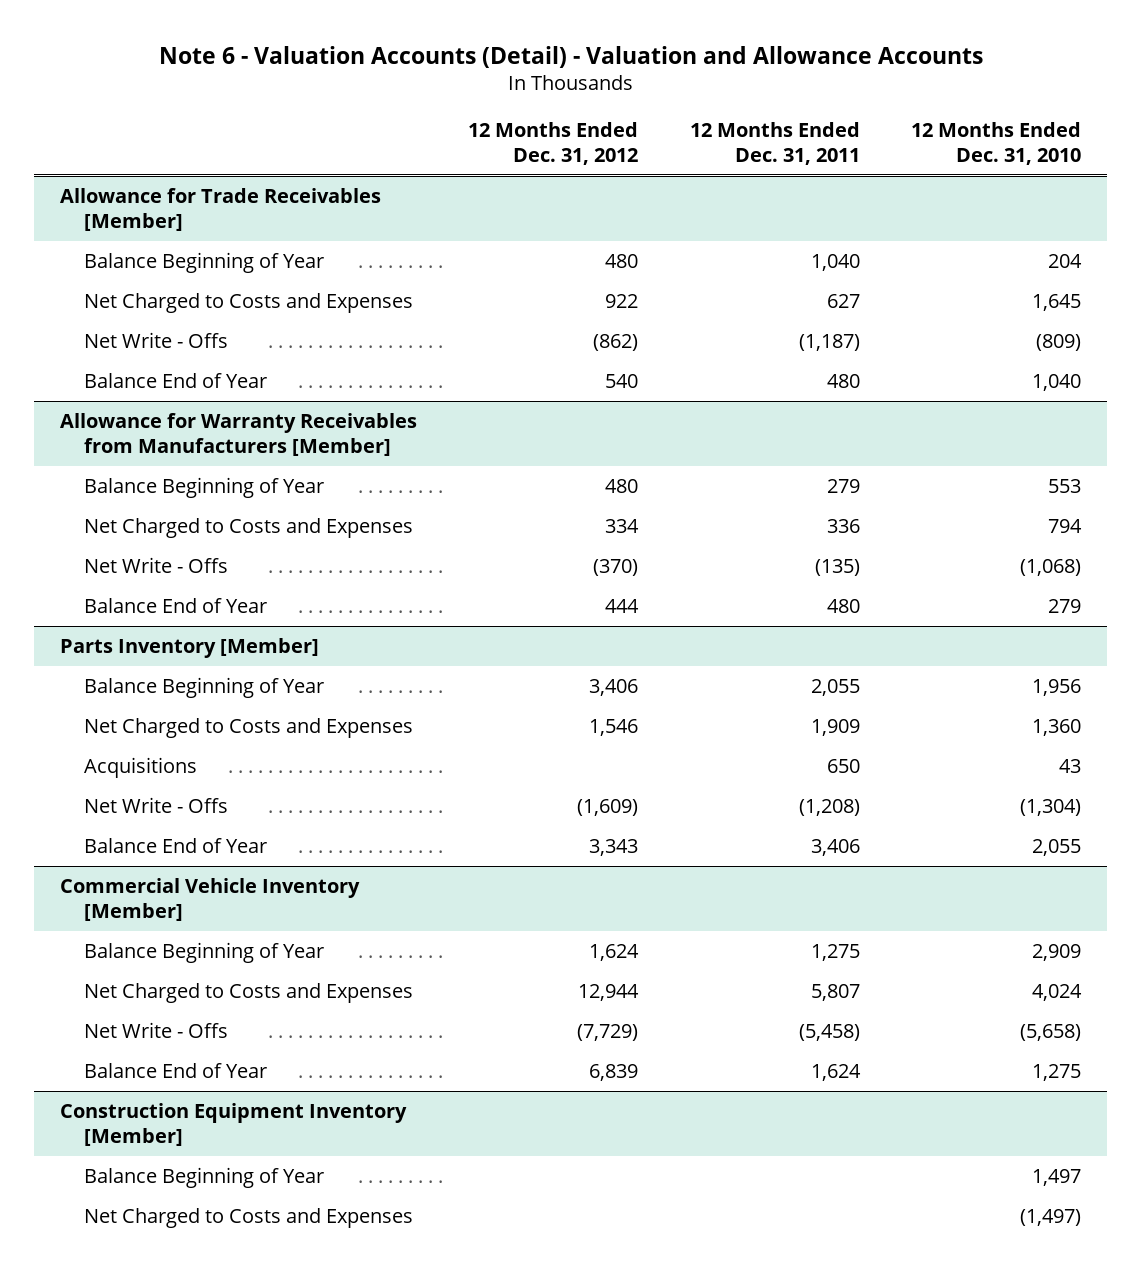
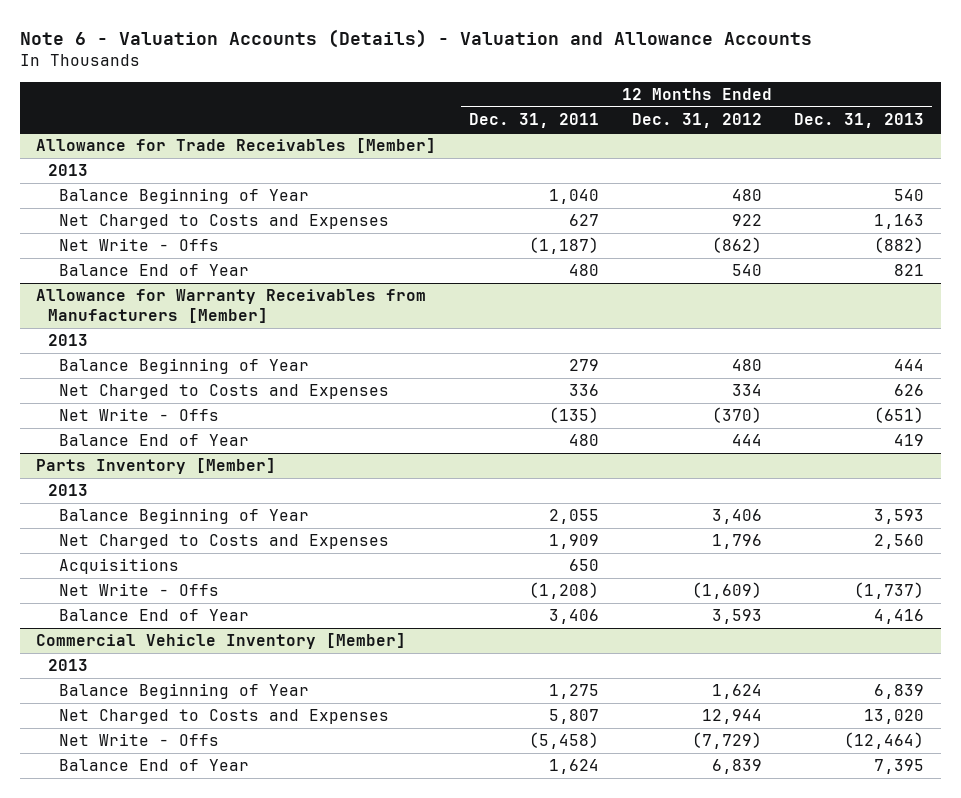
- Note 6 - Valuation Accounts (Detail) - Valuation and Allowance Accounts
+ Note 6 - Valuation Accounts (Details) - Valuation and Allowance Accounts
- | 12 Months Ended Dec. 31, 2012 | 12 Months Ended Dec. 31, 2011 | 12 Months Ended Dec. 31, 2010
+ | 12 Months Ended Dec. 31, 2011 | 12 Months Ended Dec. 31, 2012 | 12 Months Ended Dec. 31, 2013
@ Allowance for Trade Receivables [Member]
+ 2013
@ Allowance for Warranty Receivables from Manufacturers [Member]
+ 2013
@ Parts Inventory [Member]
+ 2013
- Net Charged to Costs and Expenses | 1,546 | 1,909 | 1,360
+ Net Charged to Costs and Expenses | 1,909 | 1,796 | 2,560
- Balance End of Year | 3,343 | 3,406 | 2,055
+ Balance End of Year | 3,406 | 3,593 | 4,416
@ Commercial Vehicle Inventory [Member]
+ 2013
- Construction Equipment Inventory [Member]
- Balance Beginning of Year | | | 1,497
- Net Charged to Costs and Expenses | | | (1,497)

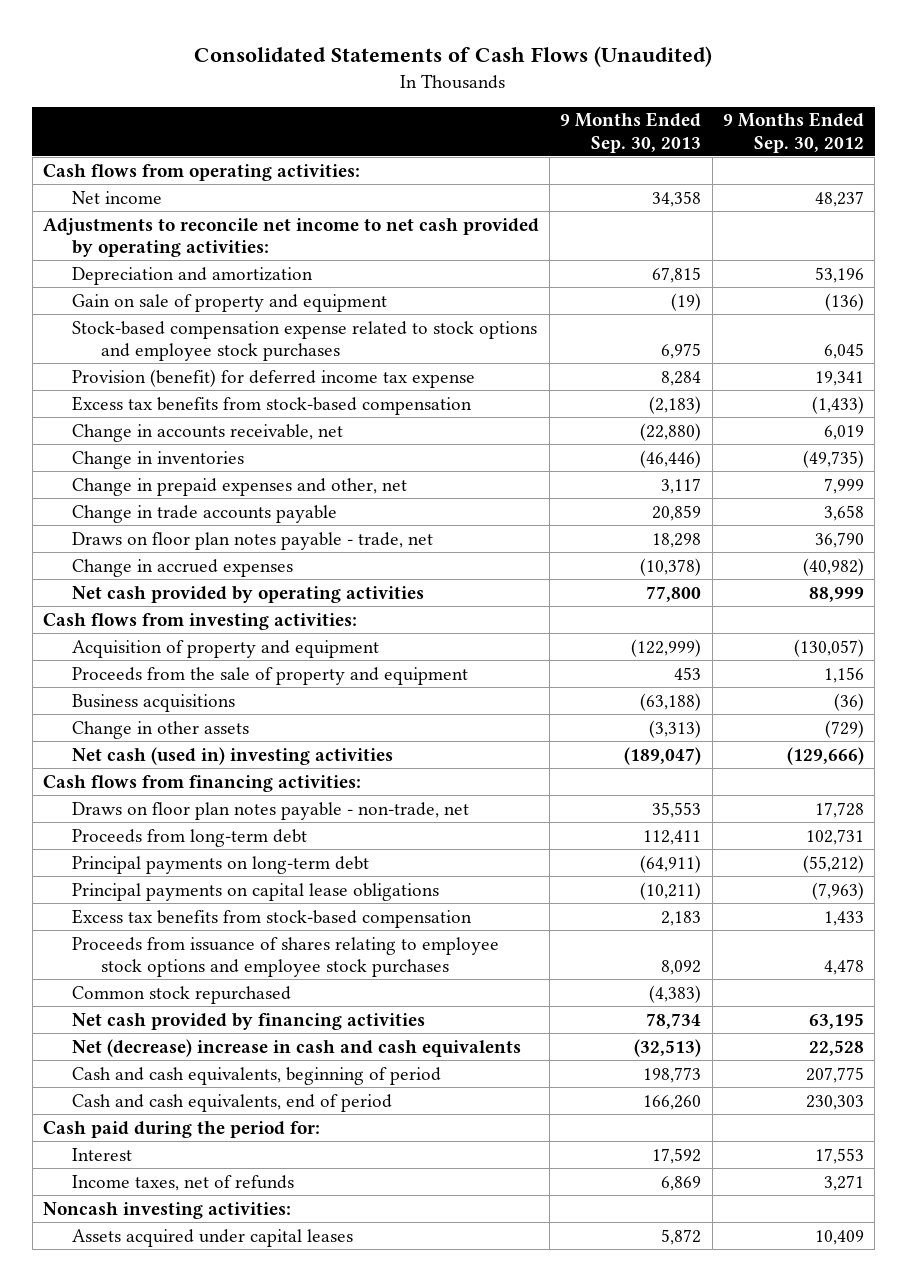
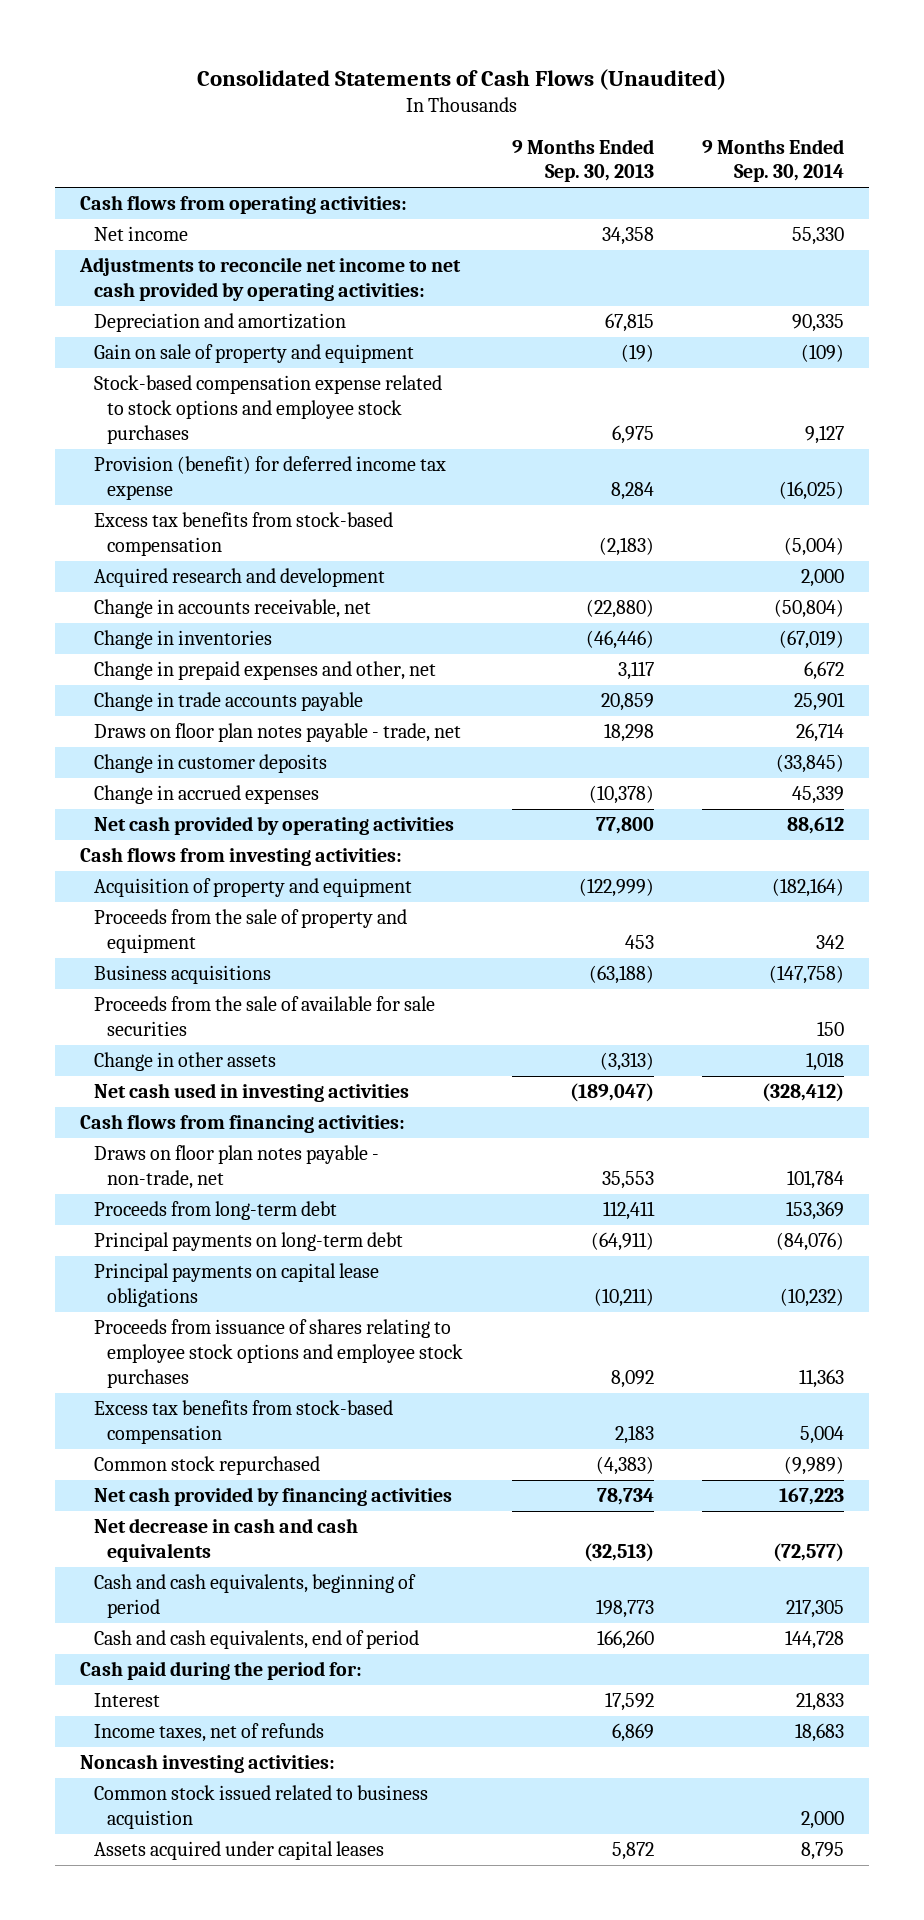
- | 9 Months Ended Sep. 30, 2013 | 9 Months Ended Sep. 30, 2012
+ | 9 Months Ended Sep. 30, 2013 | 9 Months Ended Sep. 30, 2014
+ Acquired research and development | | 2,000
+ Change in customer deposits | | (33,845)
+ Proceeds from the sale of available for sale securities | | 150
- Net cash (used in) investing activities | (189,047) | (129,666)
+ Net cash used in investing activities | (189,047) | (328,412)
moved down: Excess tax benefits from stock-based compensation | 2,183 | 5,004
- Net (decrease) increase in cash and cash equivalents | (32,513) | 22,528
+ Net decrease in cash and cash equivalents | (32,513) | (72,577)
+ Common stock issued related to business acquistion | | 2,000

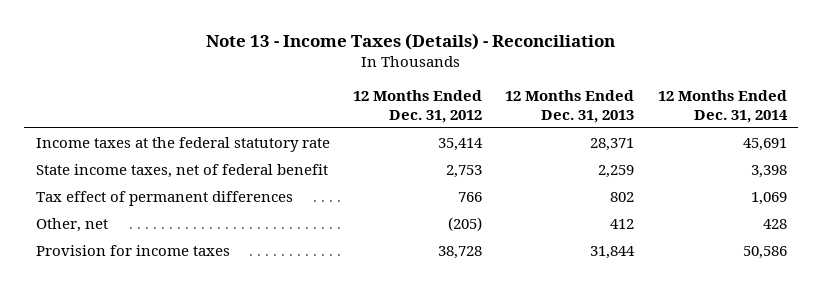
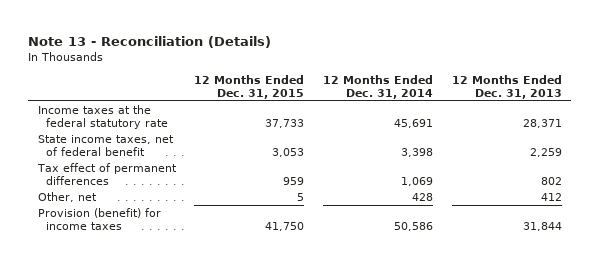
- Note 13 - Income Taxes (Details) - Reconciliation
+ Note 13 - Reconciliation (Details)
- | 12 Months Ended Dec. 31, 2012 | 12 Months Ended Dec. 31, 2013 | 12 Months Ended Dec. 31, 2014
+ | 12 Months Ended Dec. 31, 2015 | 12 Months Ended Dec. 31, 2014 | 12 Months Ended Dec. 31, 2013
- Provision for income taxes | 38,728 | 31,844 | 50,586
+ Provision (benefit) for income taxes | 41,750 | 50,586 | 31,844

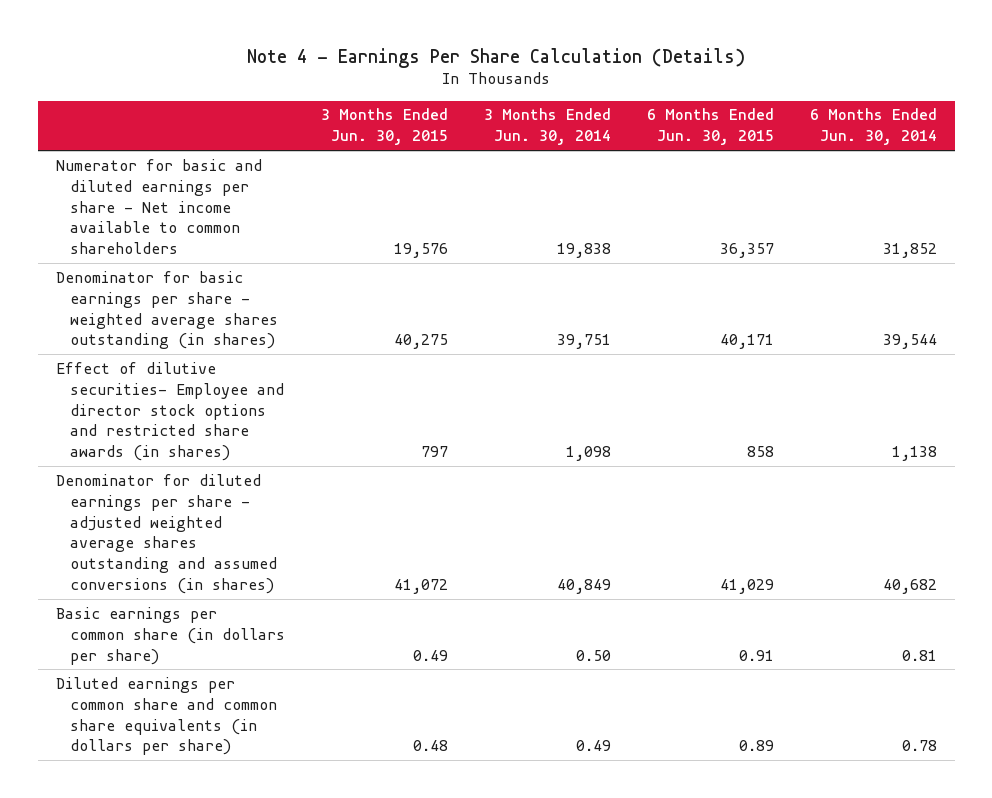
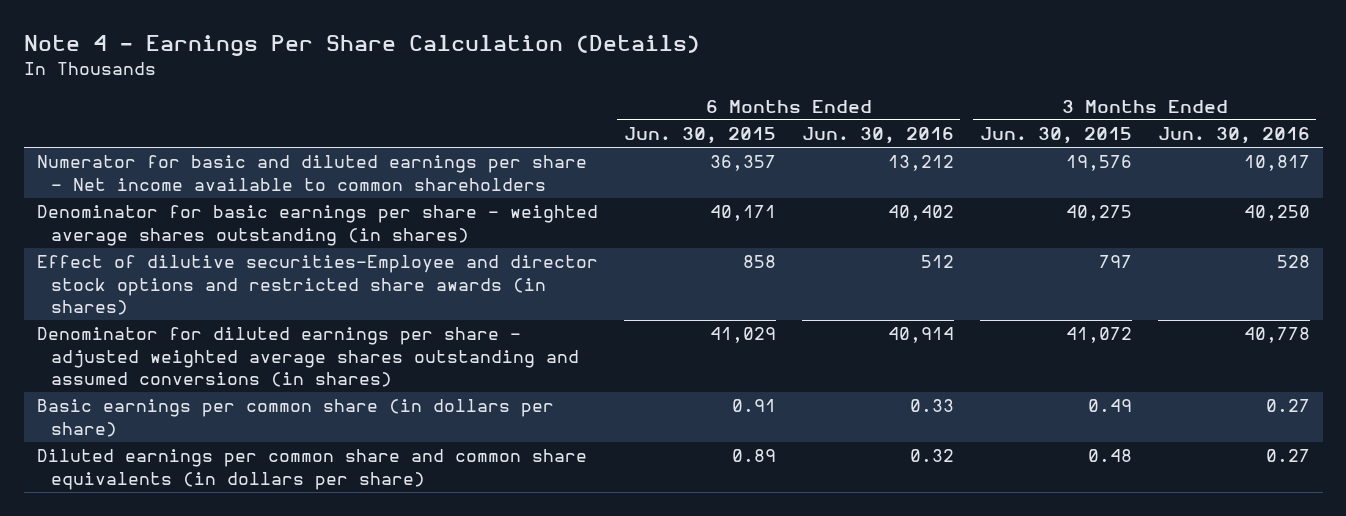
- | 3 Months Ended Jun. 30, 2015 | 3 Months Ended Jun. 30, 2014 | 6 Months Ended Jun. 30, 2015 | 6 Months Ended Jun. 30, 2014
+ | 6 Months Ended Jun. 30, 2015 | 6 Months Ended Jun. 30, 2016 | 3 Months Ended Jun. 30, 2015 | 3 Months Ended Jun. 30, 2016
- Effect of dilutive securities- Employee and director stock options and restricted share awards (in shares) | 797 | 1,098 | 858 | 1,138
+ Effect of dilutive securities-Employee and director stock options and restricted share awards (in shares) | 858 | 512 | 797 | 528

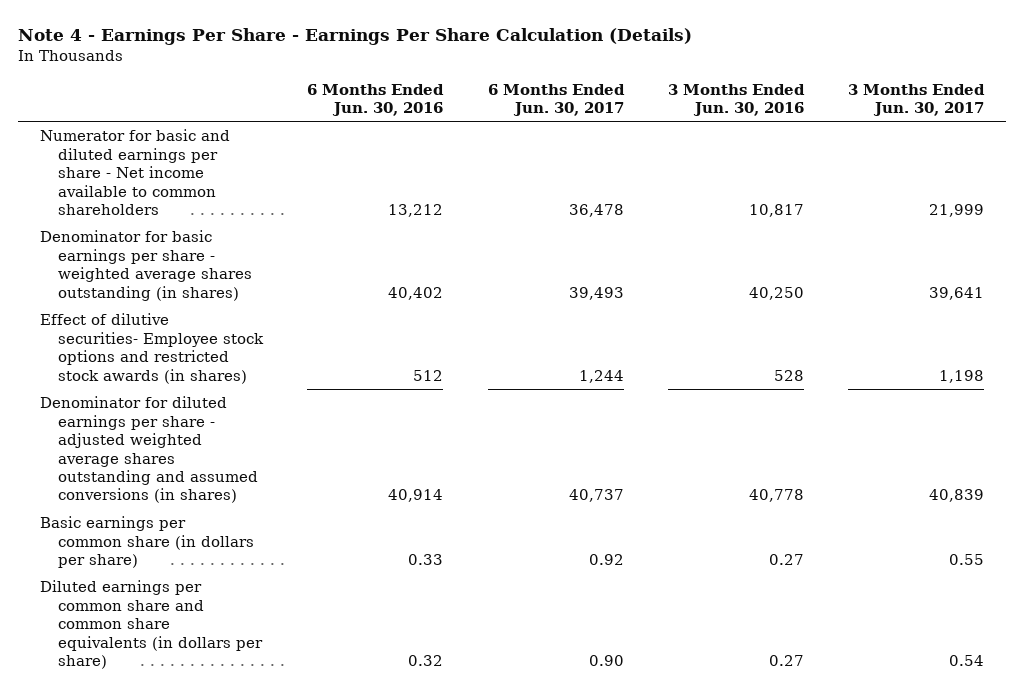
- Note 4 - Earnings Per Share Calculation (Details)
+ Note 4 - Earnings Per Share - Earnings Per Share Calculation (Details)
- | 6 Months Ended Jun. 30, 2015 | 6 Months Ended Jun. 30, 2016 | 3 Months Ended Jun. 30, 2015 | 3 Months Ended Jun. 30, 2016
+ | 6 Months Ended Jun. 30, 2016 | 6 Months Ended Jun. 30, 2017 | 3 Months Ended Jun. 30, 2016 | 3 Months Ended Jun. 30, 2017
- Effect of dilutive securities-Employee and director stock options and restricted share awards (in shares) | 858 | 512 | 797 | 528
+ Effect of dilutive securities- Employee stock options and restricted stock awards (in shares) | 512 | 1,244 | 528 | 1,198

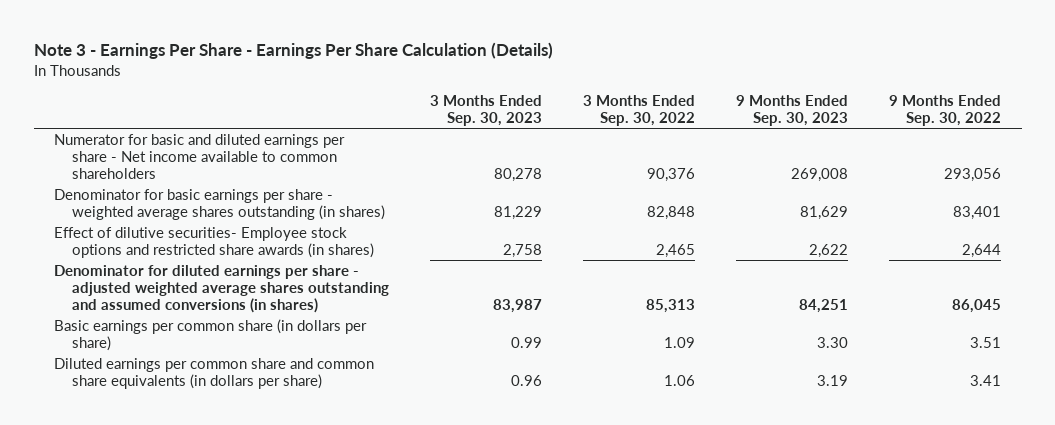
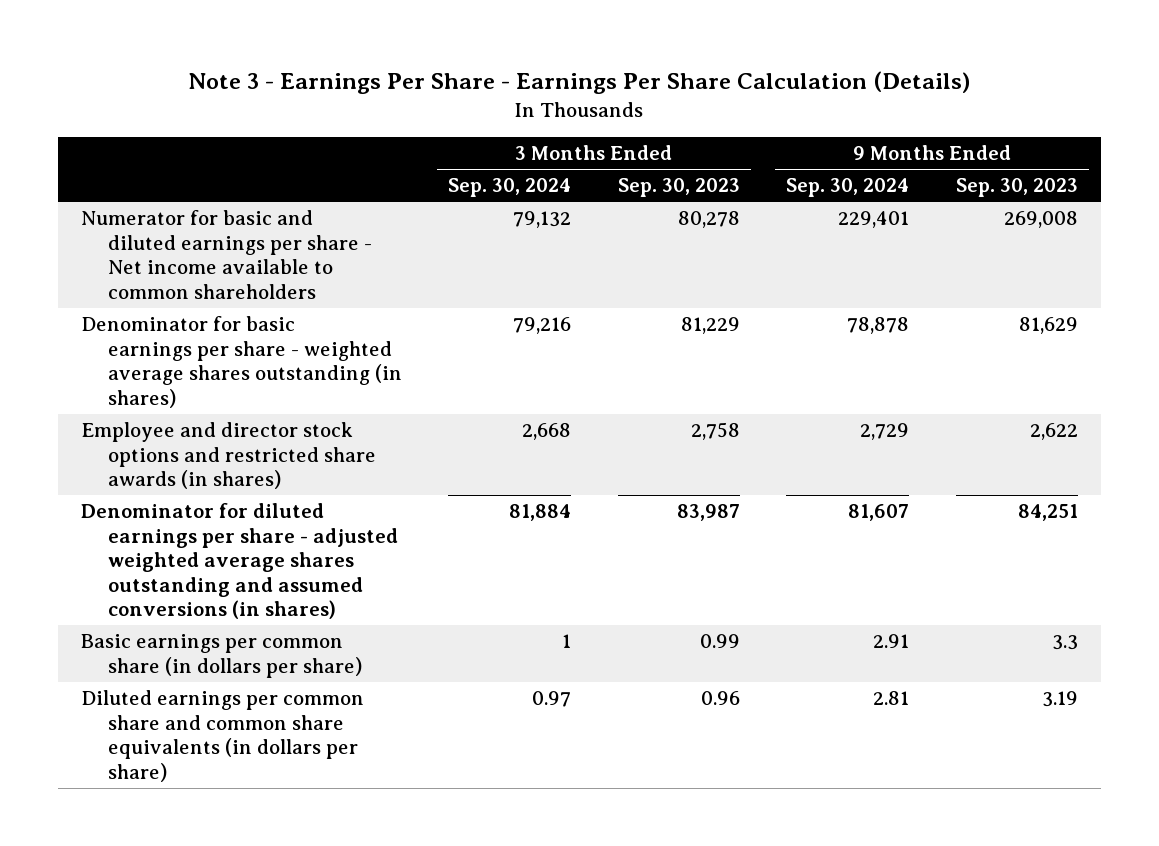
- | 3 Months Ended Sep. 30, 2023 | 3 Months Ended Sep. 30, 2022 | 9 Months Ended Sep. 30, 2023 | 9 Months Ended Sep. 30, 2022
+ | 3 Months Ended Sep. 30, 2024 | 3 Months Ended Sep. 30, 2023 | 9 Months Ended Sep. 30, 2024 | 9 Months Ended Sep. 30, 2023
- Effect of dilutive securities- Employee stock options and restricted share awards (in shares) | 2,758 | 2,465 | 2,622 | 2,644
+ Employee and director stock options and restricted share awards (in shares) | 2,668 | 2,758 | 2,729 | 2,622
- Basic earnings per common share (in dollars per share) | 0.99 | 1.09 | 3.30 | 3.51
+ Basic earnings per common share (in dollars per share) | 1 | 0.99 | 2.91 | 3.3

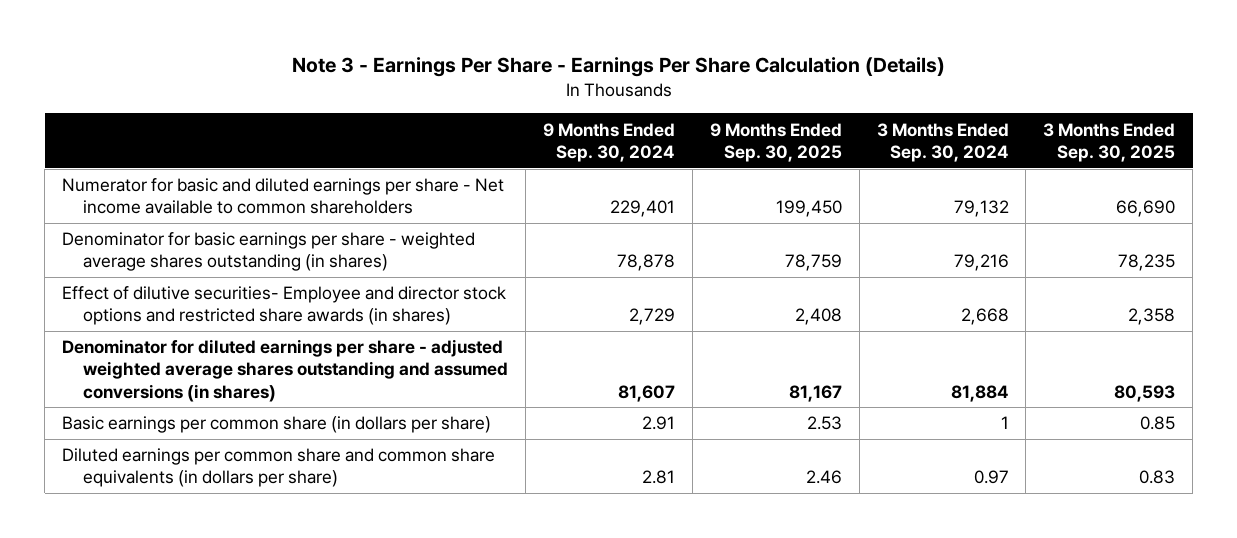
- | 3 Months Ended Sep. 30, 2024 | 3 Months Ended Sep. 30, 2023 | 9 Months Ended Sep. 30, 2024 | 9 Months Ended Sep. 30, 2023
+ | 9 Months Ended Sep. 30, 2024 | 9 Months Ended Sep. 30, 2025 | 3 Months Ended Sep. 30, 2024 | 3 Months Ended Sep. 30, 2025
- Employee and director stock options and restricted share awards (in shares) | 2,668 | 2,758 | 2,729 | 2,622
+ Effect of dilutive securities- Employee and director stock options and restricted share awards (in shares) | 2,729 | 2,408 | 2,668 | 2,358

